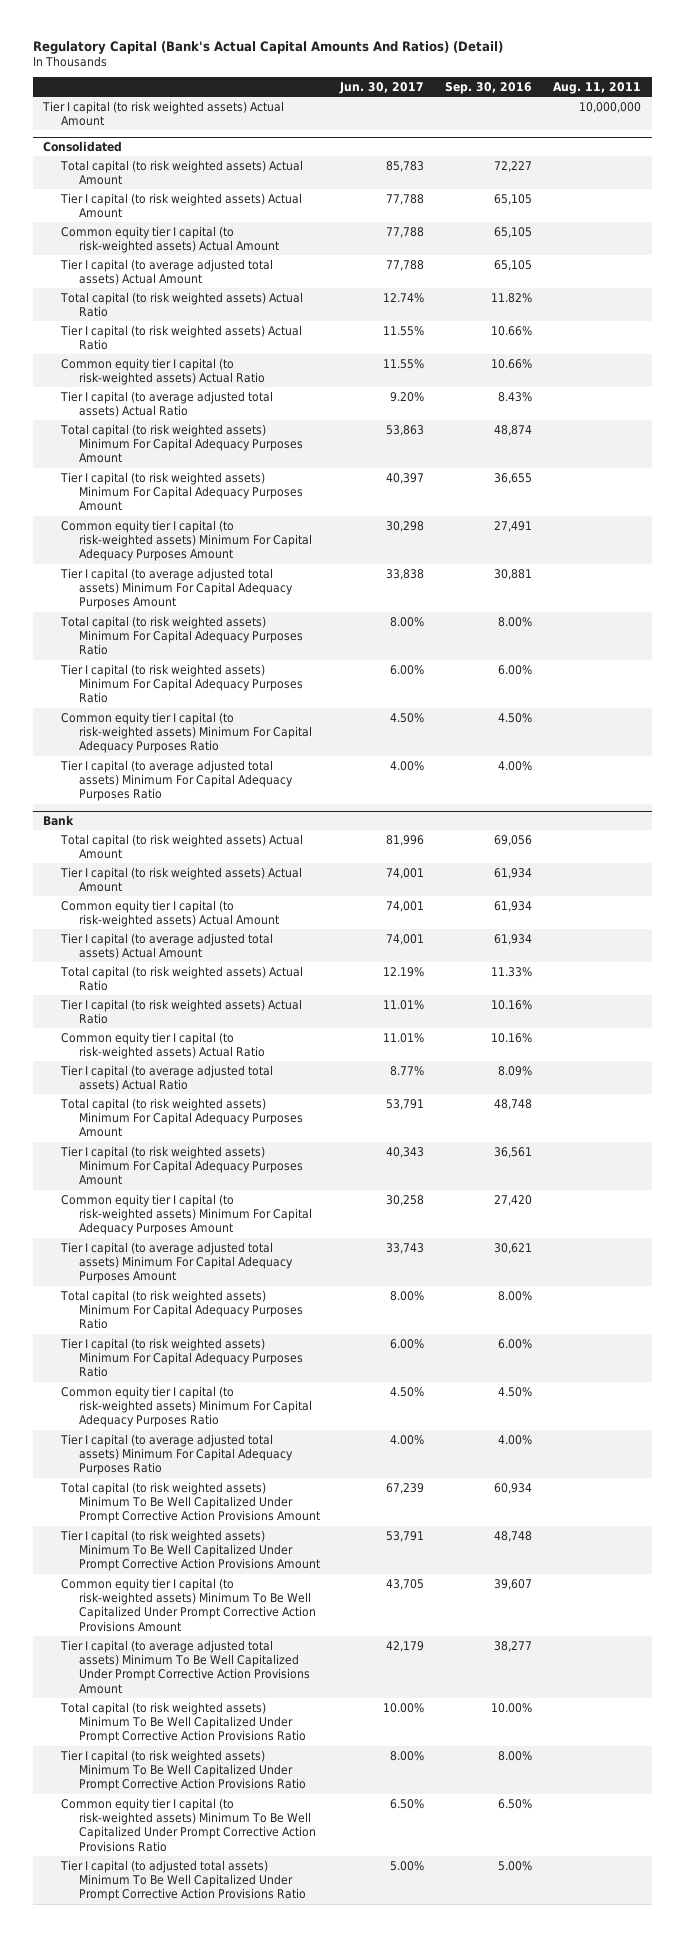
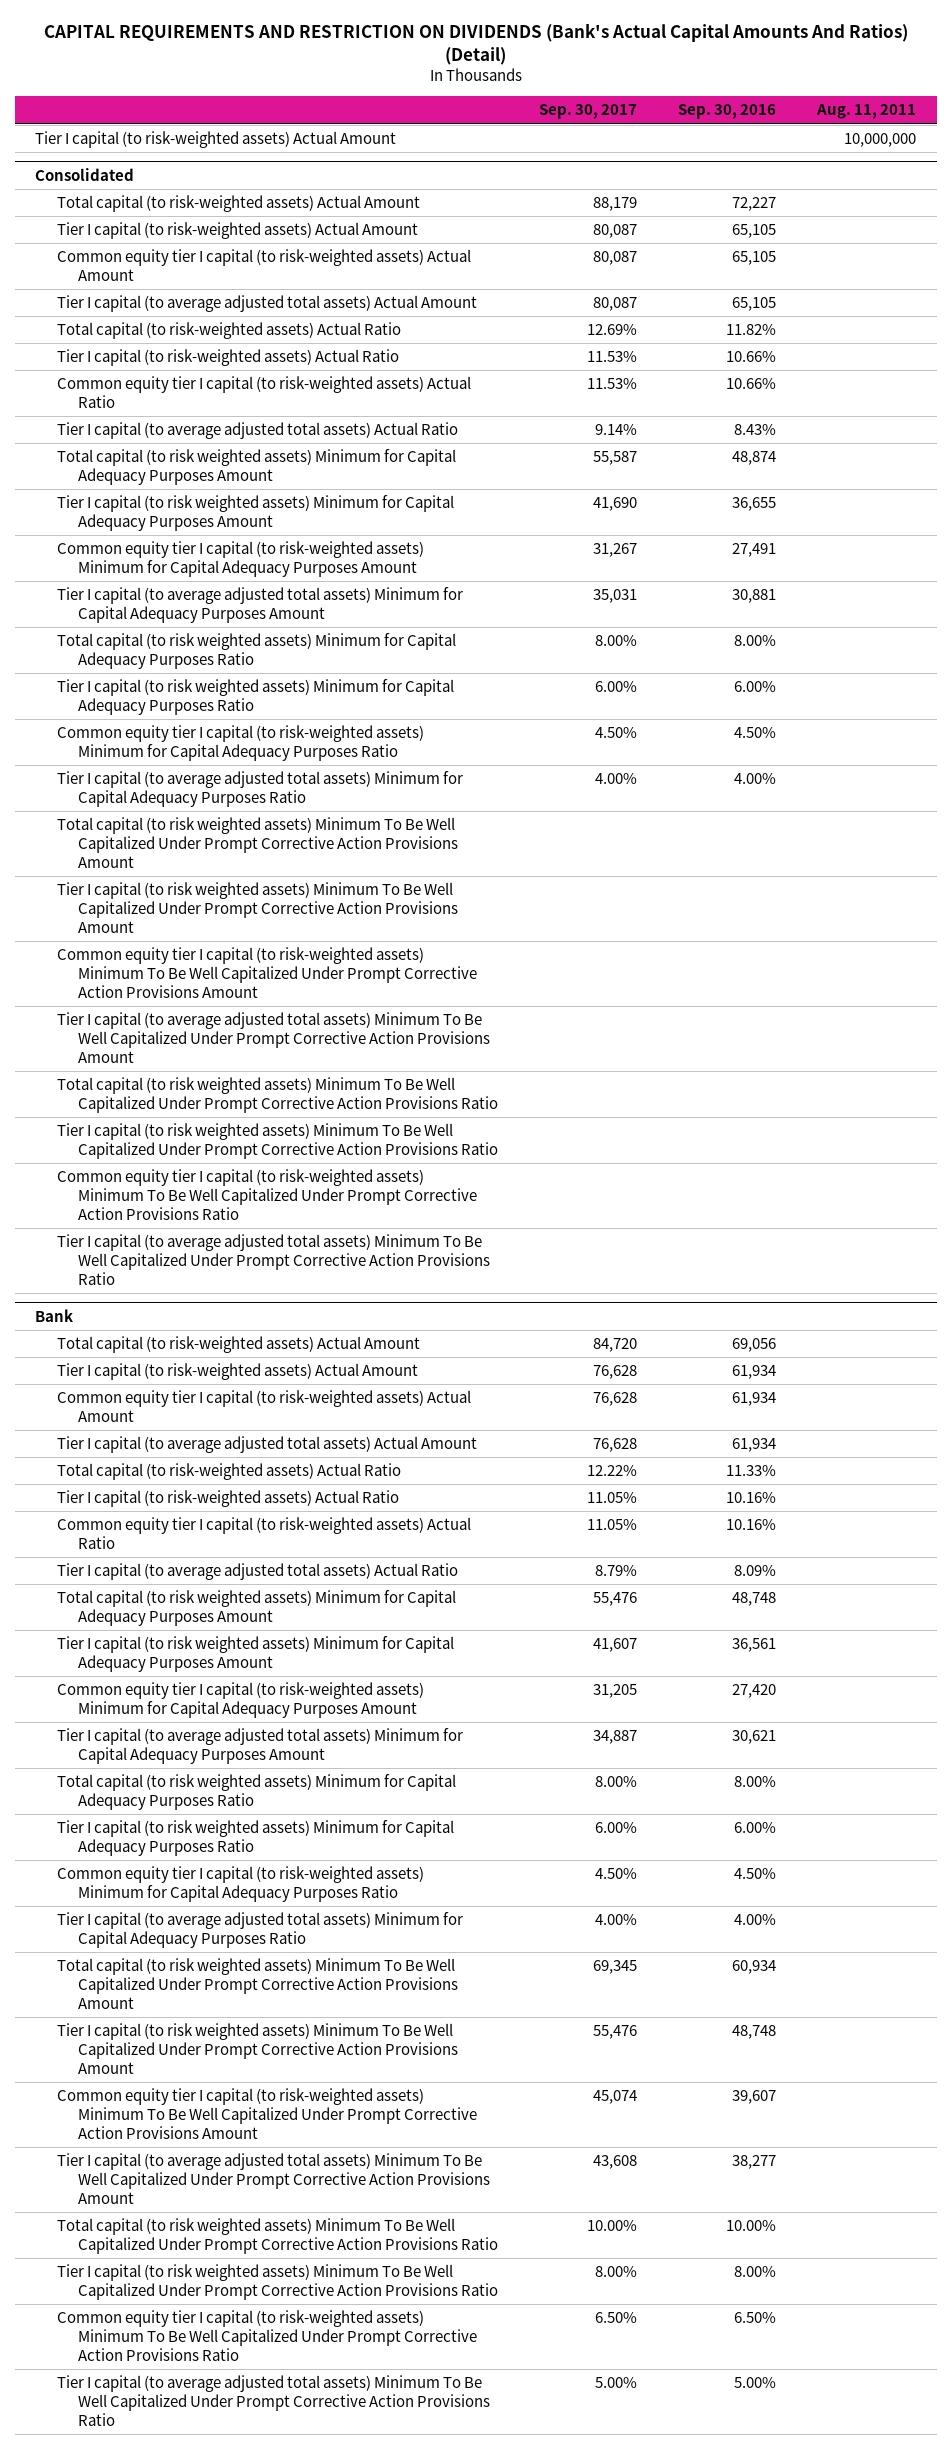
- Regulatory Capital (Bank's Actual Capital Amounts And Ratios) (Detail)
+ CAPITAL REQUIREMENTS AND RESTRICTION ON DIVIDENDS (Bank's Actual Capital Amounts And Ratios) (Detail)
- | Jun. 30, 2017 | Sep. 30, 2016 | Aug. 11, 2011
+ | Sep. 30, 2017 | Sep. 30, 2016 | Aug. 11, 2011
- Tier I capital (to risk weighted assets) Actual Amount | | | 10,000,000
+ Tier I capital (to risk-weighted assets) Actual Amount | | | 10,000,000
@ Consolidated
- Total capital (to risk weighted assets) Actual Amount | 85,783 | 72,227 |
- Tier I capital (to risk weighted assets) Actual Amount | 77,788 | 65,105 |
+ Total capital (to risk-weighted assets) Actual Amount | 88,179 | 72,227 |
+ Tier I capital (to risk-weighted assets) Actual Amount | 80,087 | 65,105 |
- Total capital (to risk weighted assets) Actual Ratio | 12.74% | 11.82% |
- Tier I capital (to risk weighted assets) Actual Ratio | 11.55% | 10.66% |
+ Total capital (to risk-weighted assets) Actual Ratio | 12.69% | 11.82% |
+ Tier I capital (to risk-weighted assets) Actual Ratio | 11.53% | 10.66% |
- Total capital (to risk weighted assets) Minimum For Capital Adequacy Purposes Amount | 53,863 | 48,874 |
- Tier I capital (to risk weighted assets) Minimum For Capital Adequacy Purposes Amount | 40,397 | 36,655 |
- Common equity tier I capital (to risk-weighted assets) Minimum For Capital Adequacy Purposes Amount | 30,298 | 27,491 |
- Tier I capital (to average adjusted total assets) Minimum For Capital Adequacy Purposes Amount | 33,838 | 30,881 |
- Total capital (to risk weighted assets) Minimum For Capital Adequacy Purposes Ratio | 8.00% | 8.00% |
- Tier I capital (to risk weighted assets) Minimum For Capital Adequacy Purposes Ratio | 6.00% | 6.00% |
- Common equity tier I capital (to risk-weighted assets) Minimum For Capital Adequacy Purposes Ratio | 4.50% | 4.50% |
- Tier I capital (to average adjusted total assets) Minimum For Capital Adequacy Purposes Ratio | 4.00% | 4.00% |
+ Total capital (to risk weighted assets) Minimum for Capital Adequacy Purposes Amount | 55,587 | 48,874 |
+ Tier I capital (to risk weighted assets) Minimum for Capital Adequacy Purposes Amount | 41,690 | 36,655 |
+ Common equity tier I capital (to risk-weighted assets) Minimum for Capital Adequacy Purposes Amount | 31,267 | 27,491 |
+ Tier I capital (to average adjusted total assets) Minimum for Capital Adequacy Purposes Amount | 35,031 | 30,881 |
+ Total capital (to risk weighted assets) Minimum for Capital Adequacy Purposes Ratio | 8.00% | 8.00% |
+ Tier I capital (to risk weighted assets) Minimum for Capital Adequacy Purposes Ratio | 6.00% | 6.00% |
+ Common equity tier I capital (to risk-weighted assets) Minimum for Capital Adequacy Purposes Ratio | 4.50% | 4.50% |
+ Tier I capital (to average adjusted total assets) Minimum for Capital Adequacy Purposes Ratio | 4.00% | 4.00% |
+ Total capital (to risk weighted assets) Minimum To Be Well Capitalized Under Prompt Corrective Action Provisions Amount
+ Tier I capital (to risk weighted assets) Minimum To Be Well Capitalized Under Prompt Corrective Action Provisions Amount
+ Common equity tier I capital (to risk-weighted assets) Minimum To Be Well Capitalized Under Prompt Corrective Action Provisions Amount
+ Tier I capital (to average adjusted total assets) Minimum To Be Well Capitalized Under Prompt Corrective Action Provisions Amount
+ Total capital (to risk weighted assets) Minimum To Be Well Capitalized Under Prompt Corrective Action Provisions Ratio
+ Tier I capital (to risk weighted assets) Minimum To Be Well Capitalized Under Prompt Corrective Action Provisions Ratio
+ Common equity tier I capital (to risk-weighted assets) Minimum To Be Well Capitalized Under Prompt Corrective Action Provisions Ratio
+ Tier I capital (to average adjusted total assets) Minimum To Be Well Capitalized Under Prompt Corrective Action Provisions Ratio
@ Bank
- Total capital (to risk weighted assets) Actual Amount | 81,996 | 69,056 |
- Tier I capital (to risk weighted assets) Actual Amount | 74,001 | 61,934 |
+ Total capital (to risk-weighted assets) Actual Amount | 84,720 | 69,056 |
+ Tier I capital (to risk-weighted assets) Actual Amount | 76,628 | 61,934 |
- Total capital (to risk weighted assets) Actual Ratio | 12.19% | 11.33% |
- Tier I capital (to risk weighted assets) Actual Ratio | 11.01% | 10.16% |
+ Total capital (to risk-weighted assets) Actual Ratio | 12.22% | 11.33% |
+ Tier I capital (to risk-weighted assets) Actual Ratio | 11.05% | 10.16% |
- Total capital (to risk weighted assets) Minimum For Capital Adequacy Purposes Amount | 53,791 | 48,748 |
- Tier I capital (to risk weighted assets) Minimum For Capital Adequacy Purposes Amount | 40,343 | 36,561 |
- Common equity tier I capital (to risk-weighted assets) Minimum For Capital Adequacy Purposes Amount | 30,258 | 27,420 |
- Tier I capital (to average adjusted total assets) Minimum For Capital Adequacy Purposes Amount | 33,743 | 30,621 |
- Total capital (to risk weighted assets) Minimum For Capital Adequacy Purposes Ratio | 8.00% | 8.00% |
- Tier I capital (to risk weighted assets) Minimum For Capital Adequacy Purposes Ratio | 6.00% | 6.00% |
- Common equity tier I capital (to risk-weighted assets) Minimum For Capital Adequacy Purposes Ratio | 4.50% | 4.50% |
- Tier I capital (to average adjusted total assets) Minimum For Capital Adequacy Purposes Ratio | 4.00% | 4.00% |
+ Total capital (to risk weighted assets) Minimum for Capital Adequacy Purposes Amount | 55,476 | 48,748 |
+ Tier I capital (to risk weighted assets) Minimum for Capital Adequacy Purposes Amount | 41,607 | 36,561 |
+ Common equity tier I capital (to risk-weighted assets) Minimum for Capital Adequacy Purposes Amount | 31,205 | 27,420 |
+ Tier I capital (to average adjusted total assets) Minimum for Capital Adequacy Purposes Amount | 34,887 | 30,621 |
+ Total capital (to risk weighted assets) Minimum for Capital Adequacy Purposes Ratio | 8.00% | 8.00% |
+ Tier I capital (to risk weighted assets) Minimum for Capital Adequacy Purposes Ratio | 6.00% | 6.00% |
+ Common equity tier I capital (to risk-weighted assets) Minimum for Capital Adequacy Purposes Ratio | 4.50% | 4.50% |
+ Tier I capital (to average adjusted total assets) Minimum for Capital Adequacy Purposes Ratio | 4.00% | 4.00% |
- Tier I capital (to adjusted total assets) Minimum To Be Well Capitalized Under Prompt Corrective Action Provisions Ratio | 5.00% | 5.00% |
+ Tier I capital (to average adjusted total assets) Minimum To Be Well Capitalized Under Prompt Corrective Action Provisions Ratio | 5.00% | 5.00% |

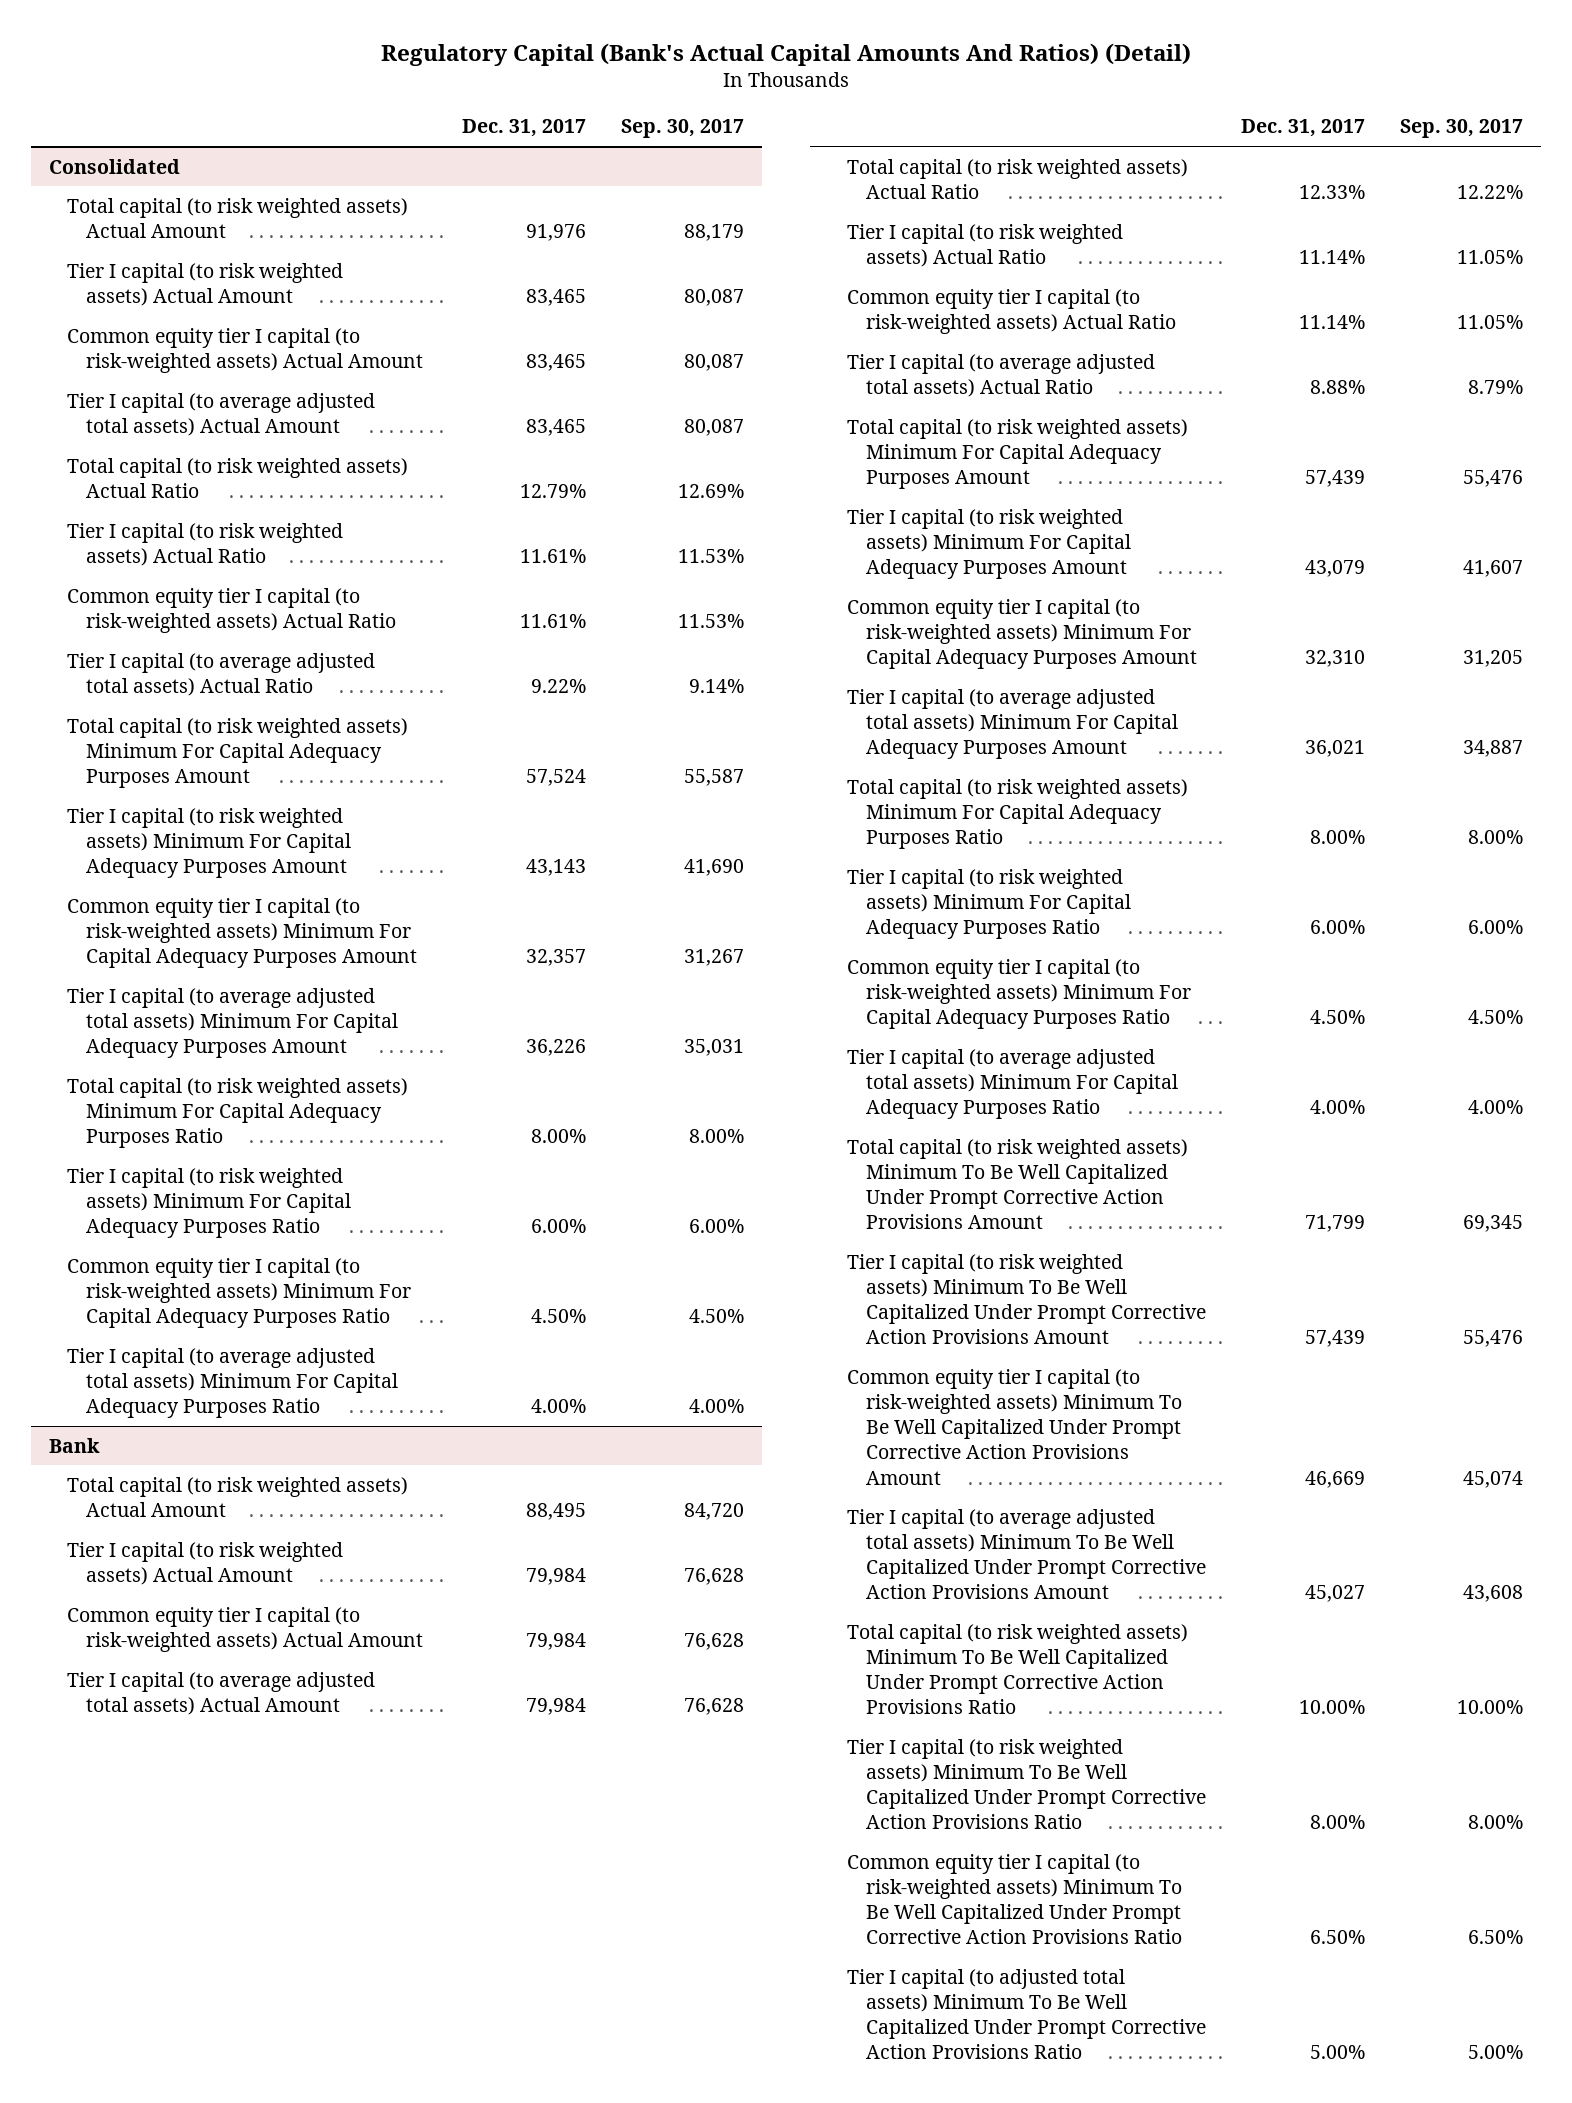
- CAPITAL REQUIREMENTS AND RESTRICTION ON DIVIDENDS (Bank's Actual Capital Amounts And Ratios) (Detail)
+ Regulatory Capital (Bank's Actual Capital Amounts And Ratios) (Detail)
- | Sep. 30, 2017 | Sep. 30, 2016 | Aug. 11, 2011
+ | Dec. 31, 2017 | Sep. 30, 2017
- Tier I capital (to risk-weighted assets) Actual Amount | | | 10,000,000
@ Consolidated
- Total capital (to risk-weighted assets) Actual Amount | 88,179 | 72,227 |
- Tier I capital (to risk-weighted assets) Actual Amount | 80,087 | 65,105 |
+ Total capital (to risk weighted assets) Actual Amount | 91,976 | 88,179
+ Tier I capital (to risk weighted assets) Actual Amount | 83,465 | 80,087
- Total capital (to risk-weighted assets) Actual Ratio | 12.69% | 11.82% |
- Tier I capital (to risk-weighted assets) Actual Ratio | 11.53% | 10.66% |
+ Total capital (to risk weighted assets) Actual Ratio | 12.79% | 12.69%
+ Tier I capital (to risk weighted assets) Actual Ratio | 11.61% | 11.53%
- Total capital (to risk weighted assets) Minimum for Capital Adequacy Purposes Amount | 55,587 | 48,874 |
- Tier I capital (to risk weighted assets) Minimum for Capital Adequacy Purposes Amount | 41,690 | 36,655 |
- Common equity tier I capital (to risk-weighted assets) Minimum for Capital Adequacy Purposes Amount | 31,267 | 27,491 |
- Tier I capital (to average adjusted total assets) Minimum for Capital Adequacy Purposes Amount | 35,031 | 30,881 |
- Total capital (to risk weighted assets) Minimum for Capital Adequacy Purposes Ratio | 8.00% | 8.00% |
- Tier I capital (to risk weighted assets) Minimum for Capital Adequacy Purposes Ratio | 6.00% | 6.00% |
- Common equity tier I capital (to risk-weighted assets) Minimum for Capital Adequacy Purposes Ratio | 4.50% | 4.50% |
- Tier I capital (to average adjusted total assets) Minimum for Capital Adequacy Purposes Ratio | 4.00% | 4.00% |
- Total capital (to risk weighted assets) Minimum To Be Well Capitalized Under Prompt Corrective Action Provisions Amount
- Tier I capital (to risk weighted assets) Minimum To Be Well Capitalized Under Prompt Corrective Action Provisions Amount
- Common equity tier I capital (to risk-weighted assets) Minimum To Be Well Capitalized Under Prompt Corrective Action Provisions Amount
- Tier I capital (to average adjusted total assets) Minimum To Be Well Capitalized Under Prompt Corrective Action Provisions Amount
- Total capital (to risk weighted assets) Minimum To Be Well Capitalized Under Prompt Corrective Action Provisions Ratio
- Tier I capital (to risk weighted assets) Minimum To Be Well Capitalized Under Prompt Corrective Action Provisions Ratio
- Common equity tier I capital (to risk-weighted assets) Minimum To Be Well Capitalized Under Prompt Corrective Action Provisions Ratio
- Tier I capital (to average adjusted total assets) Minimum To Be Well Capitalized Under Prompt Corrective Action Provisions Ratio
+ Total capital (to risk weighted assets) Minimum For Capital Adequacy Purposes Amount | 57,524 | 55,587
+ Tier I capital (to risk weighted assets) Minimum For Capital Adequacy Purposes Amount | 43,143 | 41,690
+ Common equity tier I capital (to risk-weighted assets) Minimum For Capital Adequacy Purposes Amount | 32,357 | 31,267
+ Tier I capital (to average adjusted total assets) Minimum For Capital Adequacy Purposes Amount | 36,226 | 35,031
+ Total capital (to risk weighted assets) Minimum For Capital Adequacy Purposes Ratio | 8.00% | 8.00%
+ Tier I capital (to risk weighted assets) Minimum For Capital Adequacy Purposes Ratio | 6.00% | 6.00%
+ Common equity tier I capital (to risk-weighted assets) Minimum For Capital Adequacy Purposes Ratio | 4.50% | 4.50%
+ Tier I capital (to average adjusted total assets) Minimum For Capital Adequacy Purposes Ratio | 4.00% | 4.00%
@ Bank
- Total capital (to risk-weighted assets) Actual Amount | 84,720 | 69,056 |
- Tier I capital (to risk-weighted assets) Actual Amount | 76,628 | 61,934 |
+ Total capital (to risk weighted assets) Actual Amount | 88,495 | 84,720
+ Tier I capital (to risk weighted assets) Actual Amount | 79,984 | 76,628
- Total capital (to risk-weighted assets) Actual Ratio | 12.22% | 11.33% |
- Tier I capital (to risk-weighted assets) Actual Ratio | 11.05% | 10.16% |
+ Total capital (to risk weighted assets) Actual Ratio | 12.33% | 12.22%
+ Tier I capital (to risk weighted assets) Actual Ratio | 11.14% | 11.05%
- Total capital (to risk weighted assets) Minimum for Capital Adequacy Purposes Amount | 55,476 | 48,748 |
- Tier I capital (to risk weighted assets) Minimum for Capital Adequacy Purposes Amount | 41,607 | 36,561 |
- Common equity tier I capital (to risk-weighted assets) Minimum for Capital Adequacy Purposes Amount | 31,205 | 27,420 |
- Tier I capital (to average adjusted total assets) Minimum for Capital Adequacy Purposes Amount | 34,887 | 30,621 |
- Total capital (to risk weighted assets) Minimum for Capital Adequacy Purposes Ratio | 8.00% | 8.00% |
- Tier I capital (to risk weighted assets) Minimum for Capital Adequacy Purposes Ratio | 6.00% | 6.00% |
- Common equity tier I capital (to risk-weighted assets) Minimum for Capital Adequacy Purposes Ratio | 4.50% | 4.50% |
- Tier I capital (to average adjusted total assets) Minimum for Capital Adequacy Purposes Ratio | 4.00% | 4.00% |
+ Total capital (to risk weighted assets) Minimum For Capital Adequacy Purposes Amount | 57,439 | 55,476
+ Tier I capital (to risk weighted assets) Minimum For Capital Adequacy Purposes Amount | 43,079 | 41,607
+ Common equity tier I capital (to risk-weighted assets) Minimum For Capital Adequacy Purposes Amount | 32,310 | 31,205
+ Tier I capital (to average adjusted total assets) Minimum For Capital Adequacy Purposes Amount | 36,021 | 34,887
+ Total capital (to risk weighted assets) Minimum For Capital Adequacy Purposes Ratio | 8.00% | 8.00%
+ Tier I capital (to risk weighted assets) Minimum For Capital Adequacy Purposes Ratio | 6.00% | 6.00%
+ Common equity tier I capital (to risk-weighted assets) Minimum For Capital Adequacy Purposes Ratio | 4.50% | 4.50%
+ Tier I capital (to average adjusted total assets) Minimum For Capital Adequacy Purposes Ratio | 4.00% | 4.00%
- Tier I capital (to average adjusted total assets) Minimum To Be Well Capitalized Under Prompt Corrective Action Provisions Ratio | 5.00% | 5.00% |
+ Tier I capital (to adjusted total assets) Minimum To Be Well Capitalized Under Prompt Corrective Action Provisions Ratio | 5.00% | 5.00%

